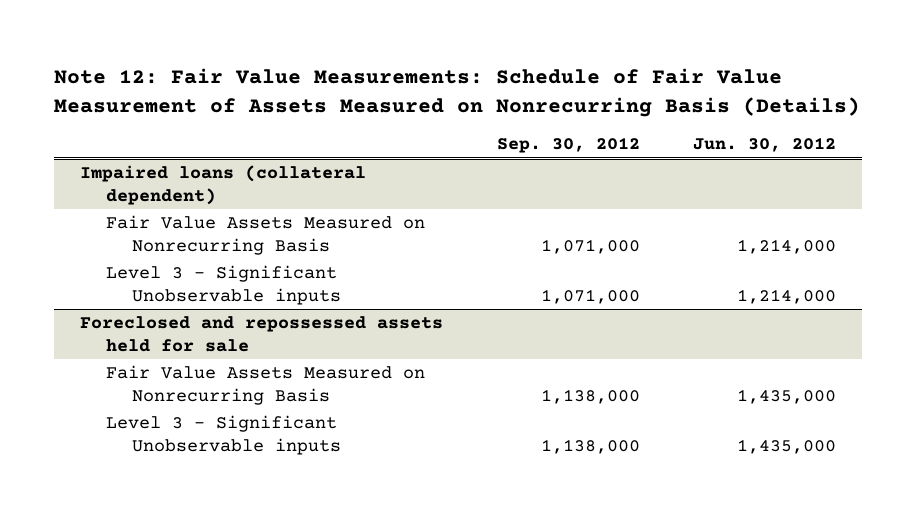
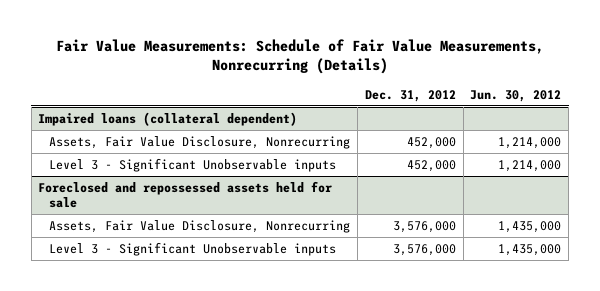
- Note 12: Fair Value Measurements: Schedule of Fair Value Measurement of Assets Measured on Nonrecurring Basis (Details)
+ Fair Value Measurements: Schedule of Fair Value Measurements, Nonrecurring (Details)
- | Sep. 30, 2012 | Jun. 30, 2012
+ | Dec. 31, 2012 | Jun. 30, 2012
@ Impaired loans (collateral dependent)
- Fair Value Assets Measured on Nonrecurring Basis | 1,071,000 | 1,214,000
+ Assets, Fair Value Disclosure, Nonrecurring | 452,000 | 1,214,000
@ Foreclosed and repossessed assets held for sale
- Fair Value Assets Measured on Nonrecurring Basis | 1,138,000 | 1,435,000
+ Assets, Fair Value Disclosure, Nonrecurring | 3,576,000 | 1,435,000

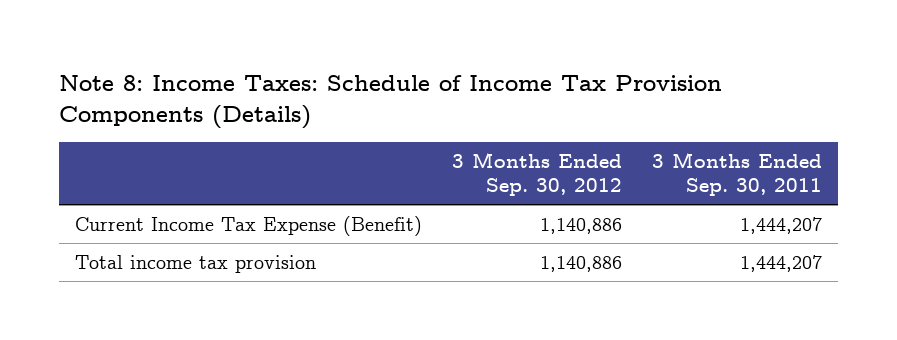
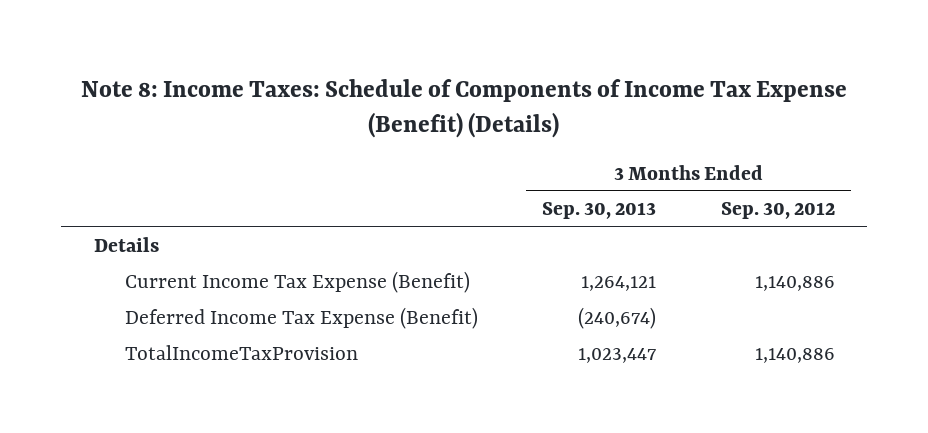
- Note 8: Income Taxes: Schedule of Income Tax Provision Components (Details)
+ Note 8: Income Taxes: Schedule of Components of Income Tax Expense (Benefit) (Details)
- | 3 Months Ended Sep. 30, 2012 | 3 Months Ended Sep. 30, 2011
+ | 3 Months Ended Sep. 30, 2013 | 3 Months Ended Sep. 30, 2012
+ Details
- Total income tax provision | 1,140,886 | 1,444,207
+ Deferred Income Tax Expense (Benefit) | (240,674) |
+ TotalIncomeTaxProvision | 1,023,447 | 1,140,886

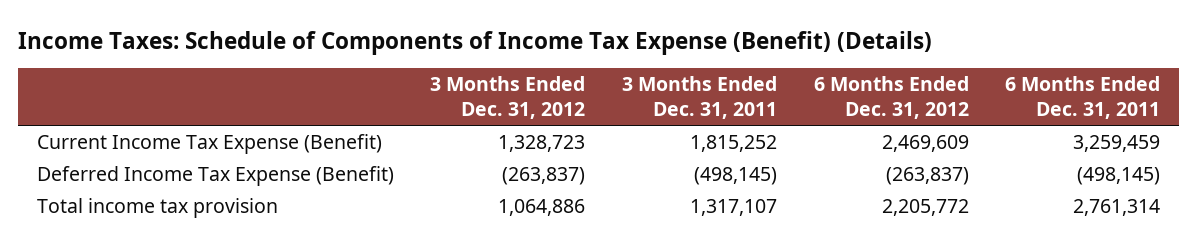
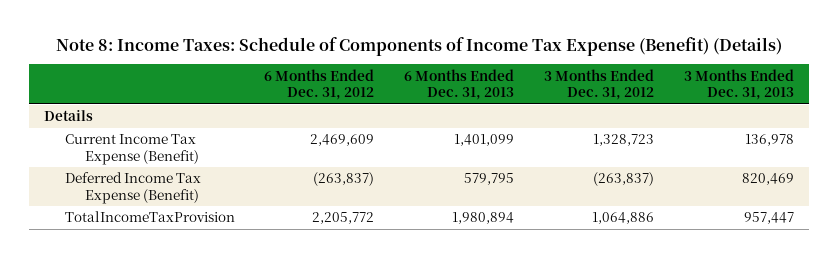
- Income Taxes: Schedule of Components of Income Tax Expense (Benefit) (Details)
+ Note 8: Income Taxes: Schedule of Components of Income Tax Expense (Benefit) (Details)
- | 3 Months Ended Dec. 31, 2012 | 3 Months Ended Dec. 31, 2011 | 6 Months Ended Dec. 31, 2012 | 6 Months Ended Dec. 31, 2011
+ | 6 Months Ended Dec. 31, 2012 | 6 Months Ended Dec. 31, 2013 | 3 Months Ended Dec. 31, 2012 | 3 Months Ended Dec. 31, 2013
+ Details
- Total income tax provision | 1,064,886 | 1,317,107 | 2,205,772 | 2,761,314
+ TotalIncomeTaxProvision | 2,205,772 | 1,980,894 | 1,064,886 | 957,447

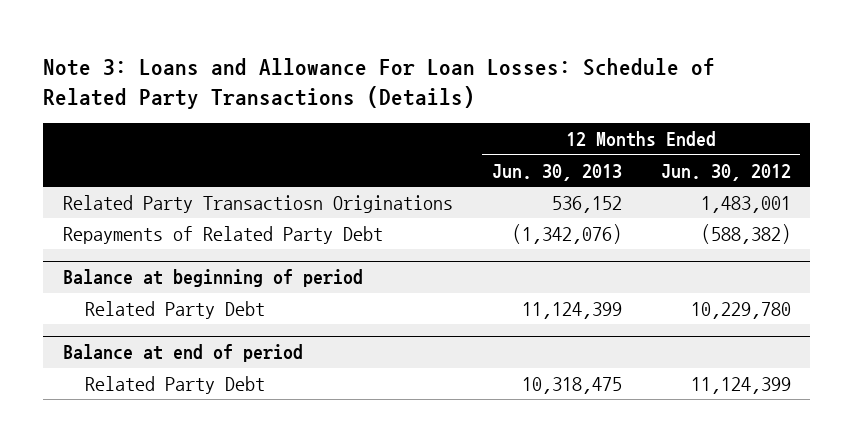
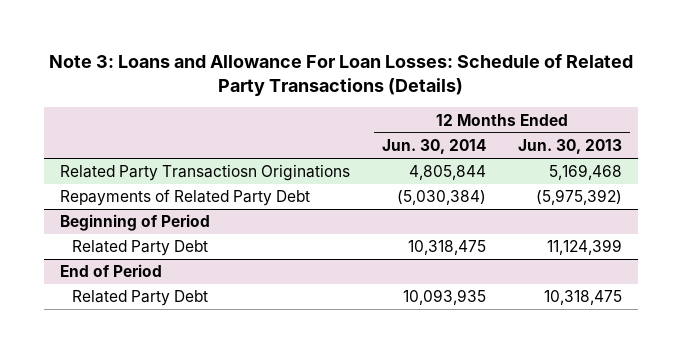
- | 12 Months Ended Jun. 30, 2013 | 12 Months Ended Jun. 30, 2012
+ | 12 Months Ended Jun. 30, 2014 | 12 Months Ended Jun. 30, 2013
- Related Party Transactiosn Originations | 536,152 | 1,483,001
- Repayments of Related Party Debt | (1,342,076) | (588,382)
- Balance at beginning of period
+ Related Party Transactiosn Originations | 4,805,844 | 5,169,468
+ Repayments of Related Party Debt | (5,030,384) | (5,975,392)
+ Beginning of Period
- Balance at end of period
+ End of Period

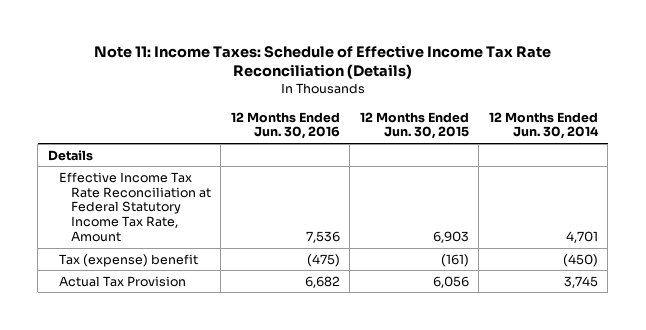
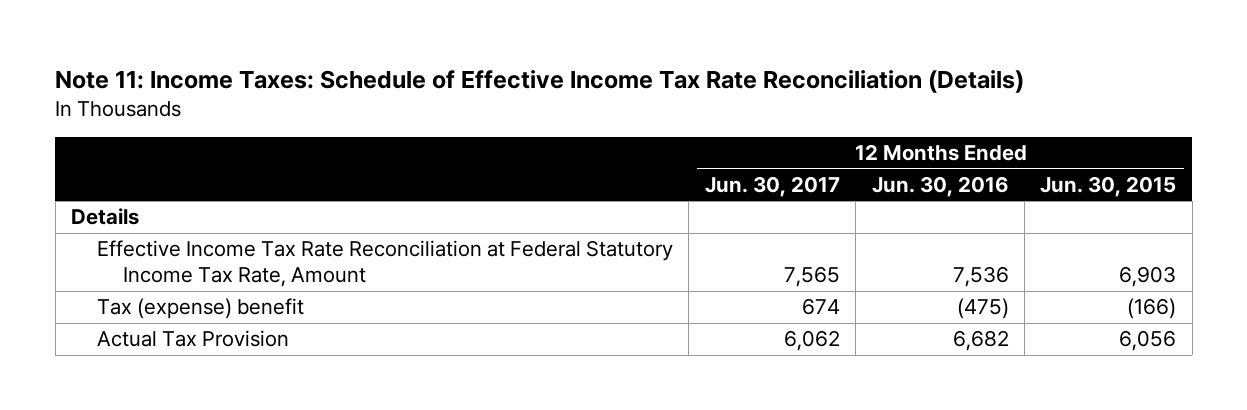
- | 12 Months Ended Jun. 30, 2016 | 12 Months Ended Jun. 30, 2015 | 12 Months Ended Jun. 30, 2014
+ | 12 Months Ended Jun. 30, 2017 | 12 Months Ended Jun. 30, 2016 | 12 Months Ended Jun. 30, 2015
- Tax (expense) benefit | (475) | (161) | (450)
+ Tax (expense) benefit | 674 | (475) | (166)

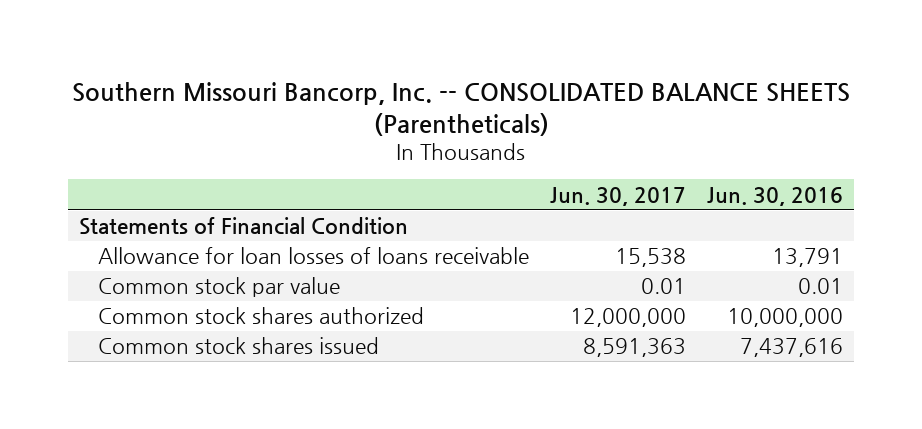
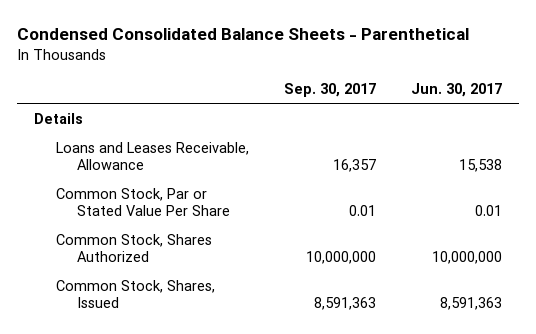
- Southern Missouri Bancorp, Inc. -- CONSOLIDATED BALANCE SHEETS (Parentheticals)
+ Condensed Consolidated Balance Sheets - Parenthetical
- | Jun. 30, 2017 | Jun. 30, 2016
+ | Sep. 30, 2017 | Jun. 30, 2017
- Statements of Financial Condition
- Allowance for loan losses of loans receivable | 15,538 | 13,791
- Common stock par value | 0.01 | 0.01
- Common stock shares authorized | 12,000,000 | 10,000,000
- Common stock shares issued | 8,591,363 | 7,437,616
+ Details
+ Loans and Leases Receivable, Allowance | 16,357 | 15,538
+ Common Stock, Par or Stated Value Per Share | 0.01 | 0.01
+ Common Stock, Shares Authorized | 10,000,000 | 10,000,000
+ Common Stock, Shares, Issued | 8,591,363 | 8,591,363

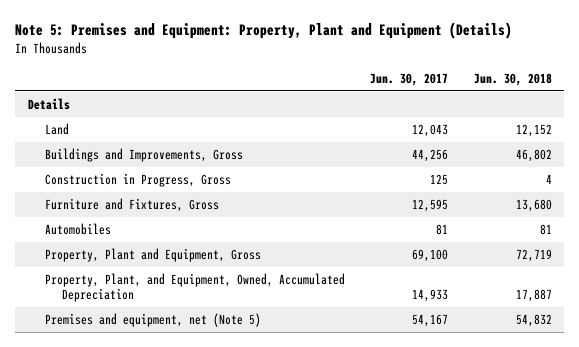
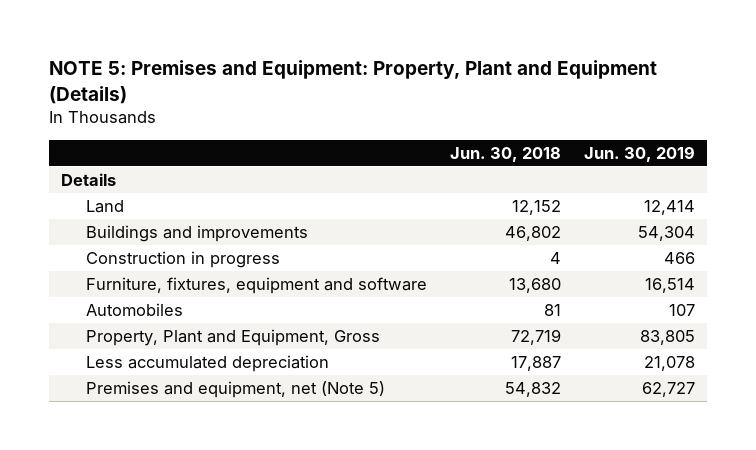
- Note 5: Premises and Equipment: Property, Plant and Equipment (Details)
+ NOTE 5: Premises and Equipment: Property, Plant and Equipment (Details)
- | Jun. 30, 2017 | Jun. 30, 2018
+ | Jun. 30, 2018 | Jun. 30, 2019
- Buildings and Improvements, Gross | 44,256 | 46,802
- Construction in Progress, Gross | 125 | 4
- Furniture and Fixtures, Gross | 12,595 | 13,680
+ Buildings and improvements | 46,802 | 54,304
+ Construction in progress | 4 | 466
+ Furniture, fixtures, equipment and software | 13,680 | 16,514
- Property, Plant, and Equipment, Owned, Accumulated Depreciation | 14,933 | 17,887
+ Less accumulated depreciation | 17,887 | 21,078

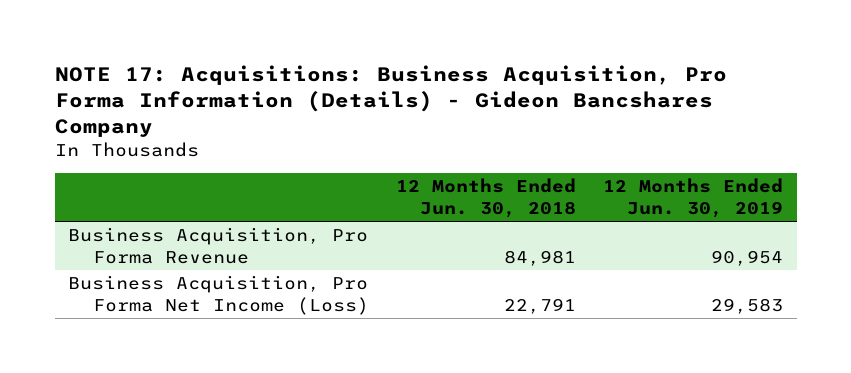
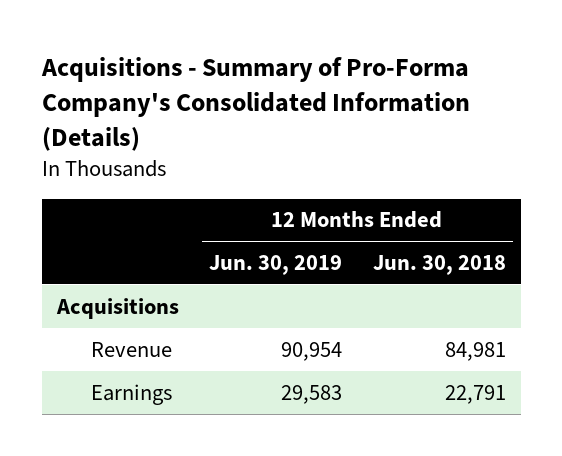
- NOTE 17: Acquisitions: Business Acquisition, Pro Forma Information (Details) - Gideon Bancshares Company
+ Acquisitions - Summary of Pro-Forma Company's Consolidated Information (Details)
- | 12 Months Ended Jun. 30, 2018 | 12 Months Ended Jun. 30, 2019
+ | 12 Months Ended Jun. 30, 2019 | 12 Months Ended Jun. 30, 2018
- Business Acquisition, Pro Forma Revenue | 84,981 | 90,954
- Business Acquisition, Pro Forma Net Income (Loss) | 22,791 | 29,583
+ Acquisitions
+ Revenue | 90,954 | 84,981
+ Earnings | 29,583 | 22,791

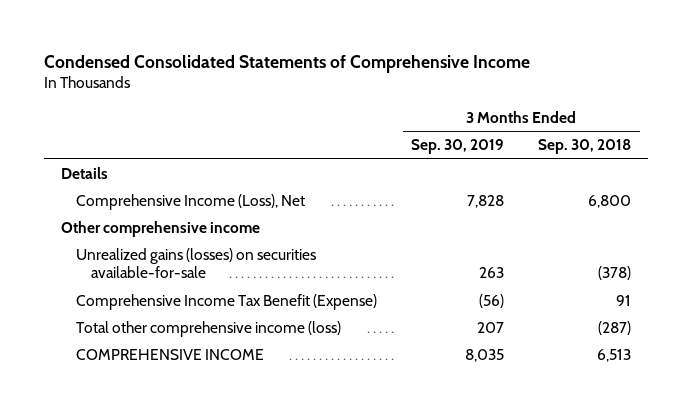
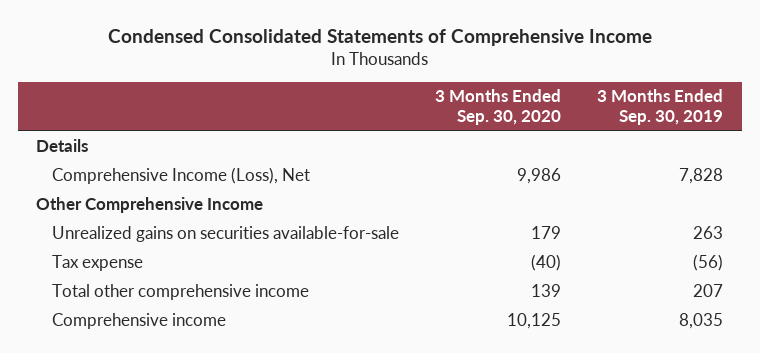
- | 3 Months Ended Sep. 30, 2019 | 3 Months Ended Sep. 30, 2018
+ | 3 Months Ended Sep. 30, 2020 | 3 Months Ended Sep. 30, 2019
- Other comprehensive income
- Unrealized gains (losses) on securities available-for-sale | 263 | (378)
- Comprehensive Income Tax Benefit (Expense) | (56) | 91
- Total other comprehensive income (loss) | 207 | (287)
- COMPREHENSIVE INCOME | 8,035 | 6,513
+ Other Comprehensive Income
+ Unrealized gains on securities available-for-sale | 179 | 263
+ Tax expense | (40) | (56)
+ Total other comprehensive income | 139 | 207
+ Comprehensive income | 10,125 | 8,035

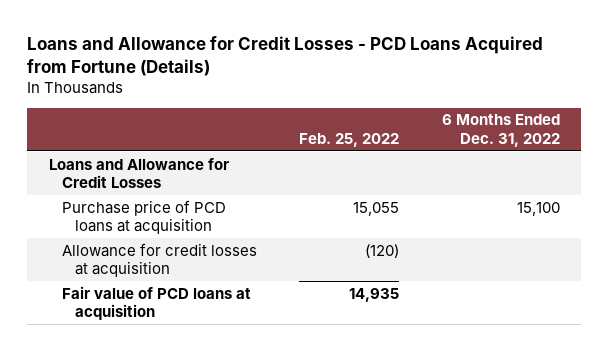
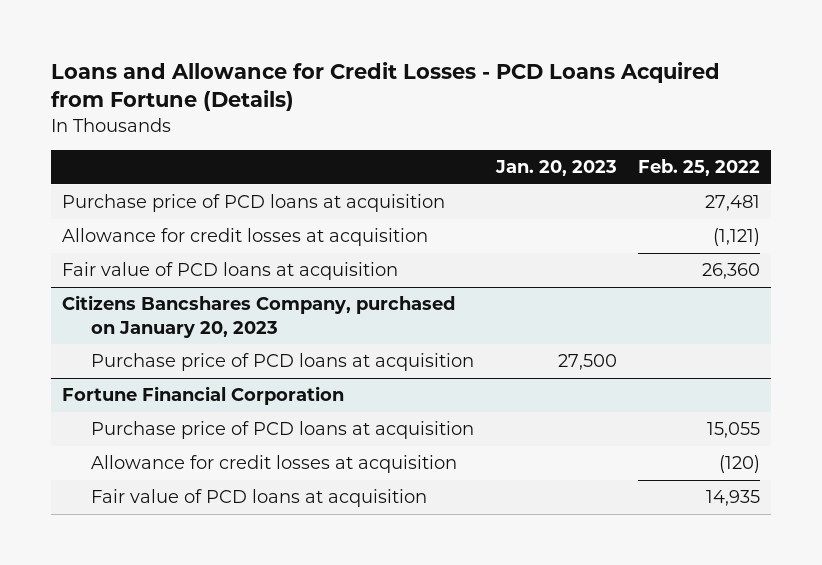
- | Feb. 25, 2022 | 6 Months Ended Dec. 31, 2022
+ | Jan. 20, 2023 | Feb. 25, 2022
- Loans and Allowance for Credit Losses
+ Purchase price of PCD loans at acquisition | | 27,481
+ Allowance for credit losses at acquisition | | (1,121)
+ Fair value of PCD loans at acquisition | | 26,360
+ Citizens Bancshares Company, purchased on January 20, 2023
+ Purchase price of PCD loans at acquisition | 27,500 |
+ Fortune Financial Corporation

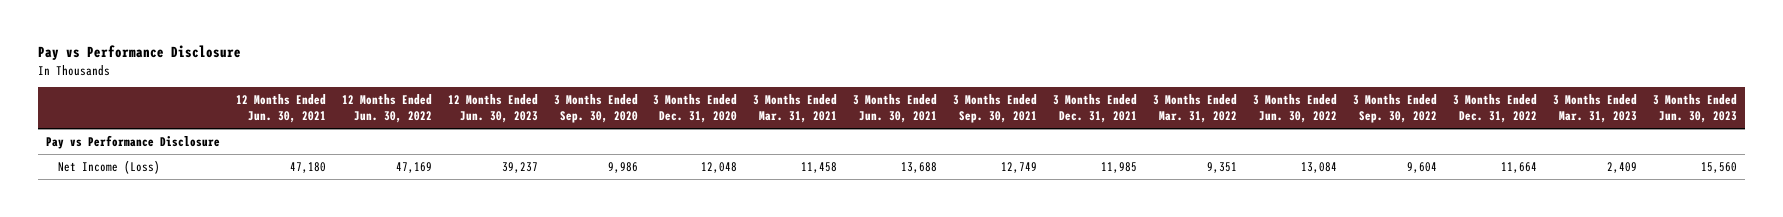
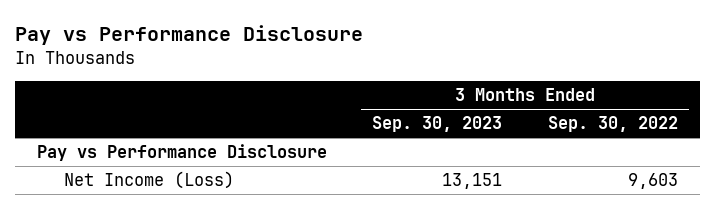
- | 12 Months Ended Jun. 30, 2021 | 12 Months Ended Jun. 30, 2022 | 12 Months Ended Jun. 30, 2023 | 3 Months Ended Sep. 30, 2020 | 3 Months Ended Dec. 31, 2020 | 3 Months Ended Mar. 31, 2021 | 3 Months Ended Jun. 30, 2021 | 3 Months Ended Sep. 30, 2021 | 3 Months Ended Dec. 31, 2021 | 3 Months Ended Mar. 31, 2022 | 3 Months Ended Jun. 30, 2022 | 3 Months Ended Sep. 30, 2022 | 3 Months Ended Dec. 31, 2022 | 3 Months Ended Mar. 31, 2023 | 3 Months Ended Jun. 30, 2023
+ | 3 Months Ended Sep. 30, 2023 | 3 Months Ended Sep. 30, 2022
- Net Income (Loss) | 47,180 | 47,169 | 39,237 | 9,986 | 12,048 | 11,458 | 13,688 | 12,749 | 11,985 | 9,351 | 13,084 | 9,604 | 11,664 | 2,409 | 15,560
+ Net Income (Loss) | 13,151 | 9,603

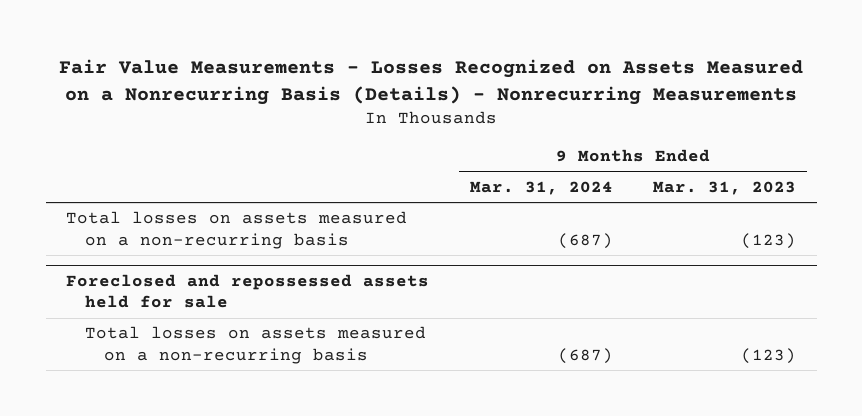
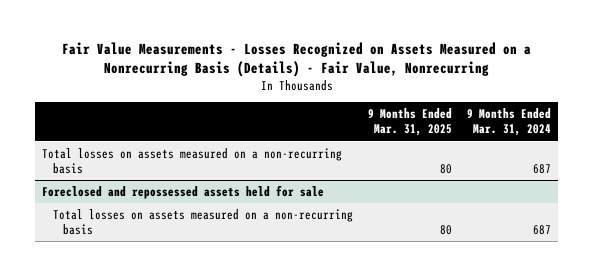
- Fair Value Measurements - Losses Recognized on Assets Measured on a Nonrecurring Basis (Details) - Nonrecurring Measurements
+ Fair Value Measurements - Losses Recognized on Assets Measured on a Nonrecurring Basis (Details) - Fair Value, Nonrecurring
- | 9 Months Ended Mar. 31, 2024 | 9 Months Ended Mar. 31, 2023
+ | 9 Months Ended Mar. 31, 2025 | 9 Months Ended Mar. 31, 2024
- Total losses on assets measured on a non-recurring basis | (687) | (123)
+ Total losses on assets measured on a non-recurring basis | 80 | 687
@ Foreclosed and repossessed assets held for sale
- Total losses on assets measured on a non-recurring basis | (687) | (123)
+ Total losses on assets measured on a non-recurring basis | 80 | 687

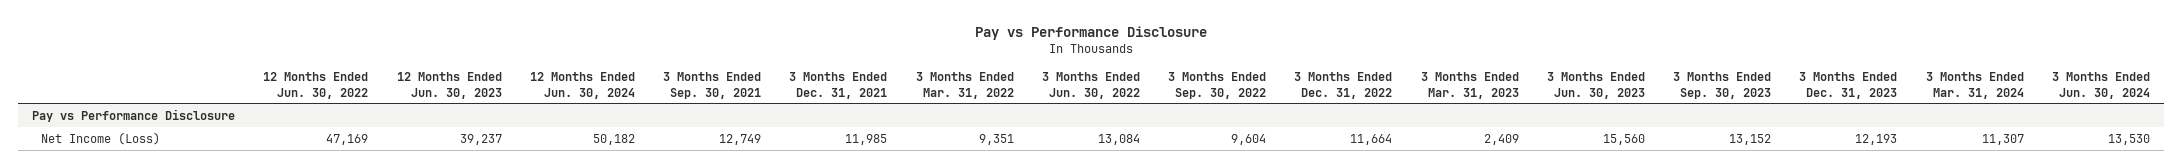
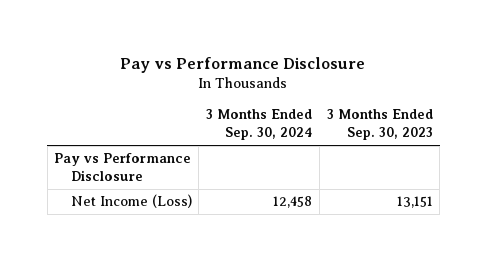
- | 12 Months Ended Jun. 30, 2022 | 12 Months Ended Jun. 30, 2023 | 12 Months Ended Jun. 30, 2024 | 3 Months Ended Sep. 30, 2021 | 3 Months Ended Dec. 31, 2021 | 3 Months Ended Mar. 31, 2022 | 3 Months Ended Jun. 30, 2022 | 3 Months Ended Sep. 30, 2022 | 3 Months Ended Dec. 31, 2022 | 3 Months Ended Mar. 31, 2023 | 3 Months Ended Jun. 30, 2023 | 3 Months Ended Sep. 30, 2023 | 3 Months Ended Dec. 31, 2023 | 3 Months Ended Mar. 31, 2024 | 3 Months Ended Jun. 30, 2024
+ | 3 Months Ended Sep. 30, 2024 | 3 Months Ended Sep. 30, 2023
- Net Income (Loss) | 47,169 | 39,237 | 50,182 | 12,749 | 11,985 | 9,351 | 13,084 | 9,604 | 11,664 | 2,409 | 15,560 | 13,152 | 12,193 | 11,307 | 13,530
+ Net Income (Loss) | 12,458 | 13,151

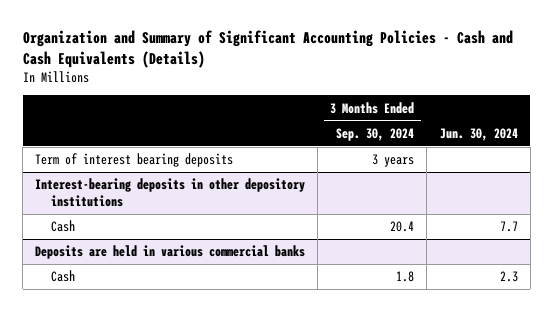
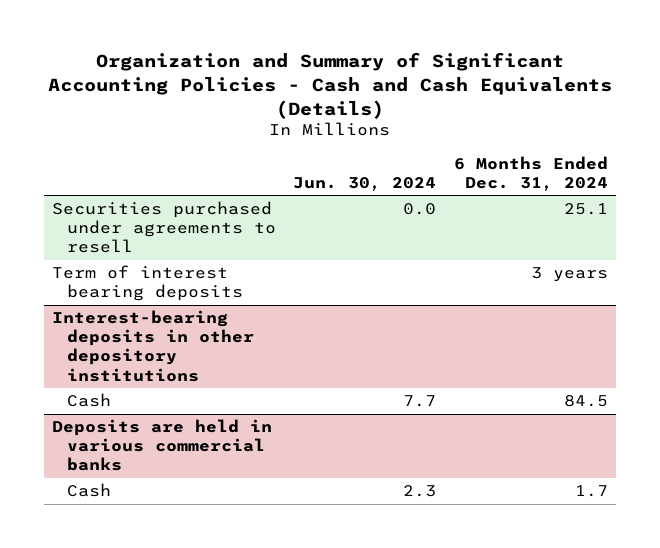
- | 3 Months Ended Sep. 30, 2024 | Jun. 30, 2024
+ | Jun. 30, 2024 | 6 Months Ended Dec. 31, 2024
+ Securities purchased under agreements to resell | 0.0 | 25.1

